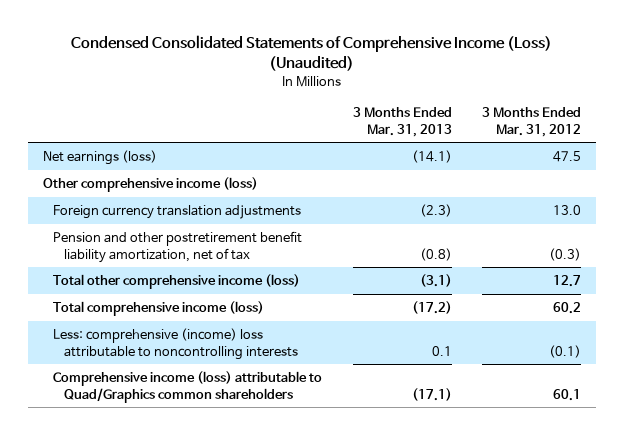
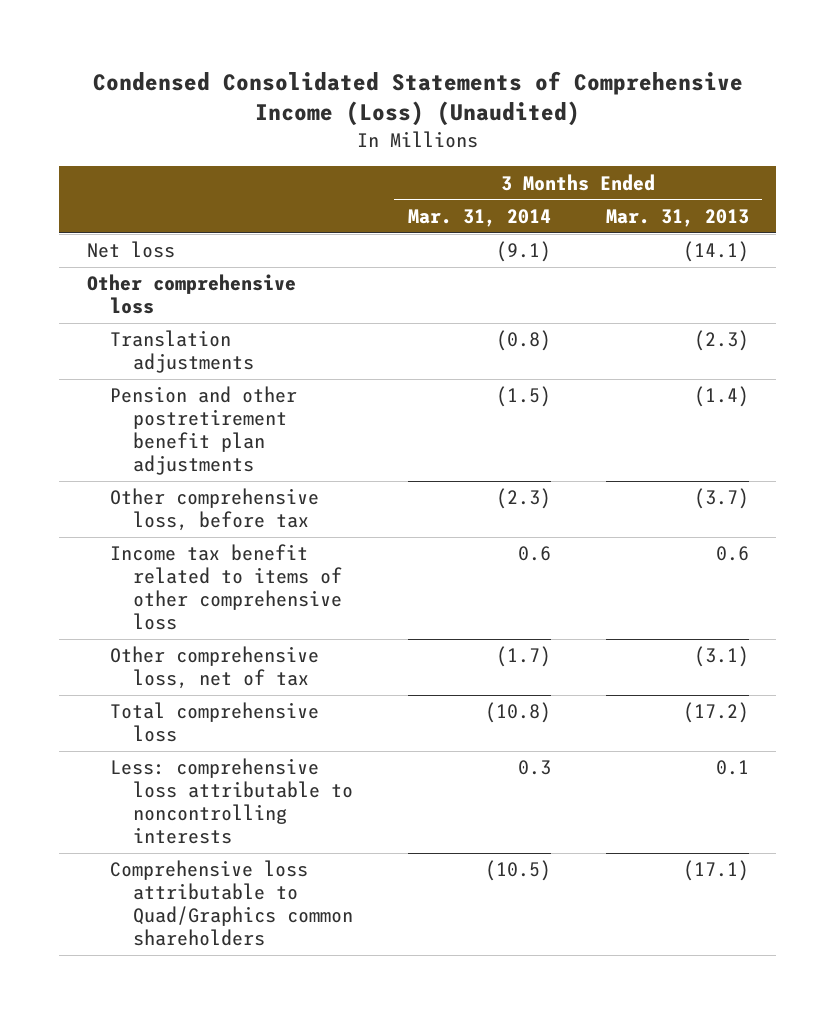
- | 3 Months Ended Mar. 31, 2013 | 3 Months Ended Mar. 31, 2012
+ | 3 Months Ended Mar. 31, 2014 | 3 Months Ended Mar. 31, 2013
- Net earnings (loss) | (14.1) | 47.5
- Other comprehensive income (loss)
- Foreign currency translation adjustments | (2.3) | 13.0
- Pension and other postretirement benefit liability amortization, net of tax | (0.8) | (0.3)
- Total other comprehensive income (loss) | (3.1) | 12.7
- Total comprehensive income (loss) | (17.2) | 60.2
- Less: comprehensive (income) loss attributable to noncontrolling interests | 0.1 | (0.1)
- Comprehensive income (loss) attributable to Quad/Graphics common shareholders | (17.1) | 60.1
+ Net loss | (9.1) | (14.1)
+ Other comprehensive loss
+ Translation adjustments | (0.8) | (2.3)
+ Pension and other postretirement benefit plan adjustments | (1.5) | (1.4)
+ Other comprehensive loss, before tax | (2.3) | (3.7)
+ Income tax benefit related to items of other comprehensive loss | 0.6 | 0.6
+ Other comprehensive loss, net of tax | (1.7) | (3.1)
+ Total comprehensive loss | (10.8) | (17.2)
+ Less: comprehensive loss attributable to noncontrolling interests | 0.3 | 0.1
+ Comprehensive loss attributable to Quad/Graphics common shareholders | (10.5) | (17.1)

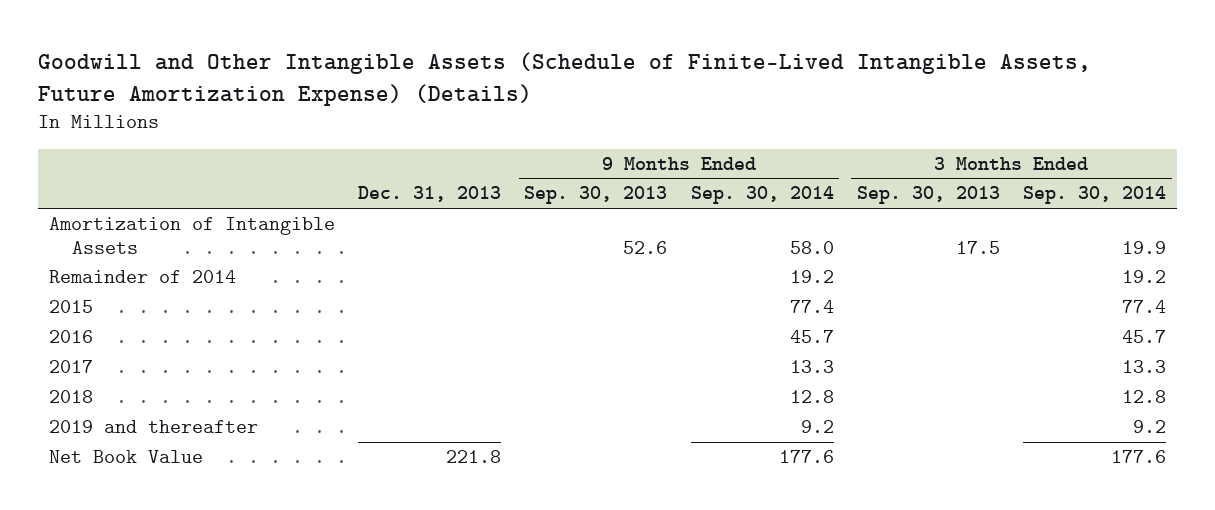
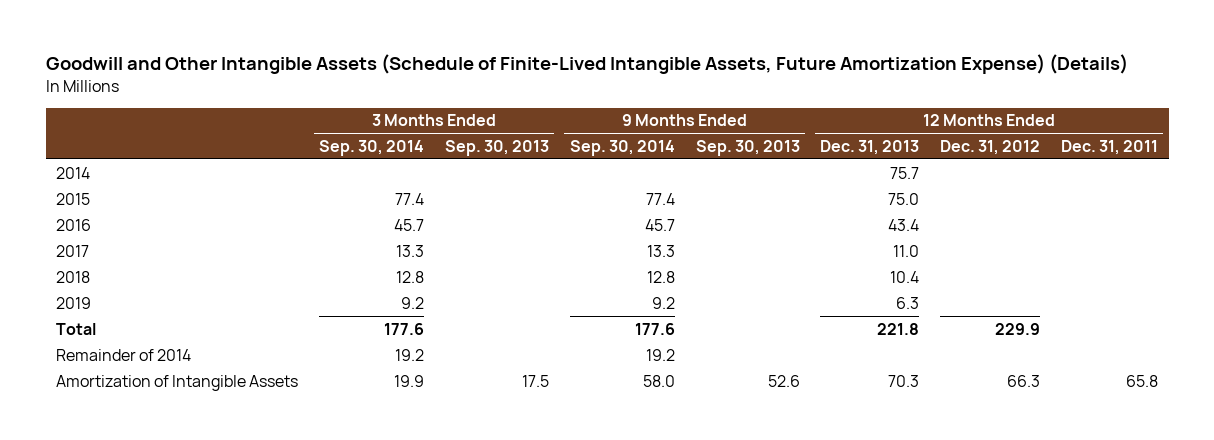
- | Dec. 31, 2013 | 9 Months Ended Sep. 30, 2013 | 9 Months Ended Sep. 30, 2014 | 3 Months Ended Sep. 30, 2013 | 3 Months Ended Sep. 30, 2014
+ | 3 Months Ended Sep. 30, 2014 | 3 Months Ended Sep. 30, 2013 | 9 Months Ended Sep. 30, 2014 | 9 Months Ended Sep. 30, 2013 | 12 Months Ended Dec. 31, 2013 | 12 Months Ended Dec. 31, 2012 | 12 Months Ended Dec. 31, 2011
+ 2014 | | | | | 75.7 | |
- 2019 and thereafter | | | 9.2 | | 9.2
- Net Book Value | 221.8 | | 177.6 | | 177.6
+ 2019 | 9.2 | | 9.2 | | 6.3 | |
+ Total | 177.6 | | 177.6 | | 221.8 | 229.9 |
moved down: Remainder of 2014 | 19.2 | | 19.2 | | | |
moved down: Amortization of Intangible Assets | 19.9 | 17.5 | 58.0 | 52.6 | 70.3 | 66.3 | 65.8

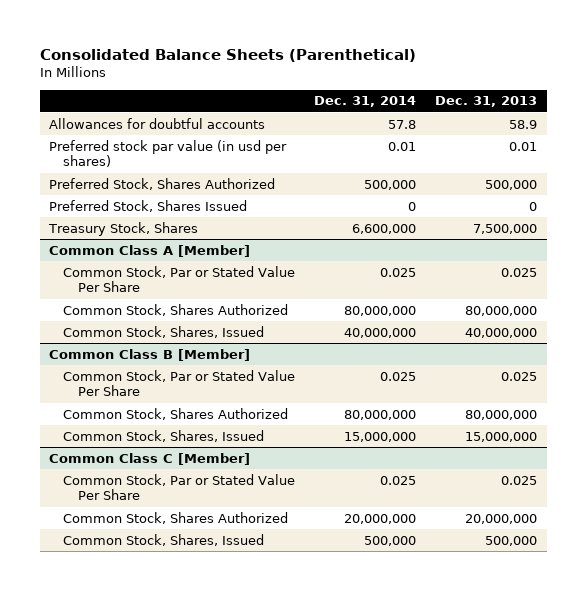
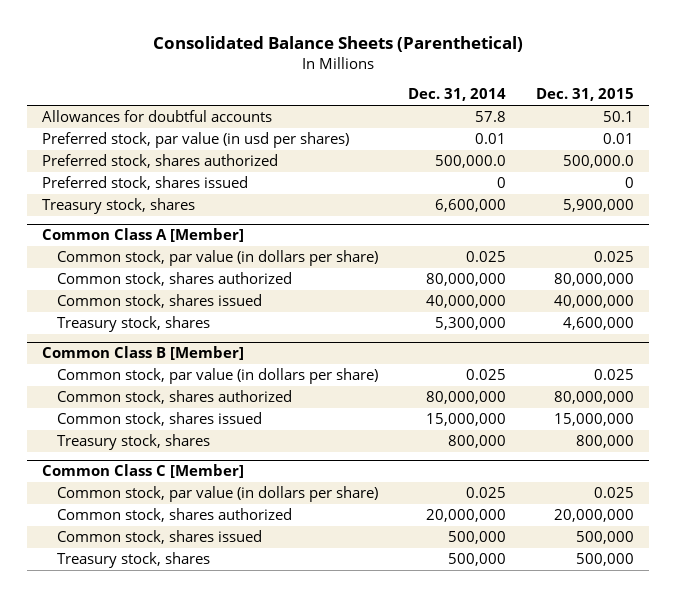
- | Dec. 31, 2014 | Dec. 31, 2013
+ | Dec. 31, 2014 | Dec. 31, 2015
- Preferred stock par value (in usd per shares) | 0.01 | 0.01
- Preferred Stock, Shares Authorized | 500,000 | 500,000
- Preferred Stock, Shares Issued | 0 | 0
- Treasury Stock, Shares | 6,600,000 | 7,500,000
+ Preferred stock, par value (in usd per shares) | 0.01 | 0.01
+ Preferred stock, shares authorized | 500,000.0 | 500,000.0
+ Preferred stock, shares issued | 0 | 0
+ Treasury stock, shares | 6,600,000 | 5,900,000
@ Common Class A [Member]
- Common Stock, Par or Stated Value Per Share | 0.025 | 0.025
- Common Stock, Shares Authorized | 80,000,000 | 80,000,000
- Common Stock, Shares, Issued | 40,000,000 | 40,000,000
+ Common stock, par value (in dollars per share) | 0.025 | 0.025
+ Common stock, shares authorized | 80,000,000 | 80,000,000
+ Common stock, shares issued | 40,000,000 | 40,000,000
+ Treasury stock, shares | 5,300,000 | 4,600,000
@ Common Class B [Member]
- Common Stock, Par or Stated Value Per Share | 0.025 | 0.025
- Common Stock, Shares Authorized | 80,000,000 | 80,000,000
- Common Stock, Shares, Issued | 15,000,000 | 15,000,000
+ Common stock, par value (in dollars per share) | 0.025 | 0.025
+ Common stock, shares authorized | 80,000,000 | 80,000,000
+ Common stock, shares issued | 15,000,000 | 15,000,000
+ Treasury stock, shares | 800,000 | 800,000
@ Common Class C [Member]
- Common Stock, Par or Stated Value Per Share | 0.025 | 0.025
- Common Stock, Shares Authorized | 20,000,000 | 20,000,000
- Common Stock, Shares, Issued | 500,000 | 500,000
+ Common stock, par value (in dollars per share) | 0.025 | 0.025
+ Common stock, shares authorized | 20,000,000 | 20,000,000
+ Common stock, shares issued | 500,000 | 500,000
+ Treasury stock, shares | 500,000 | 500,000

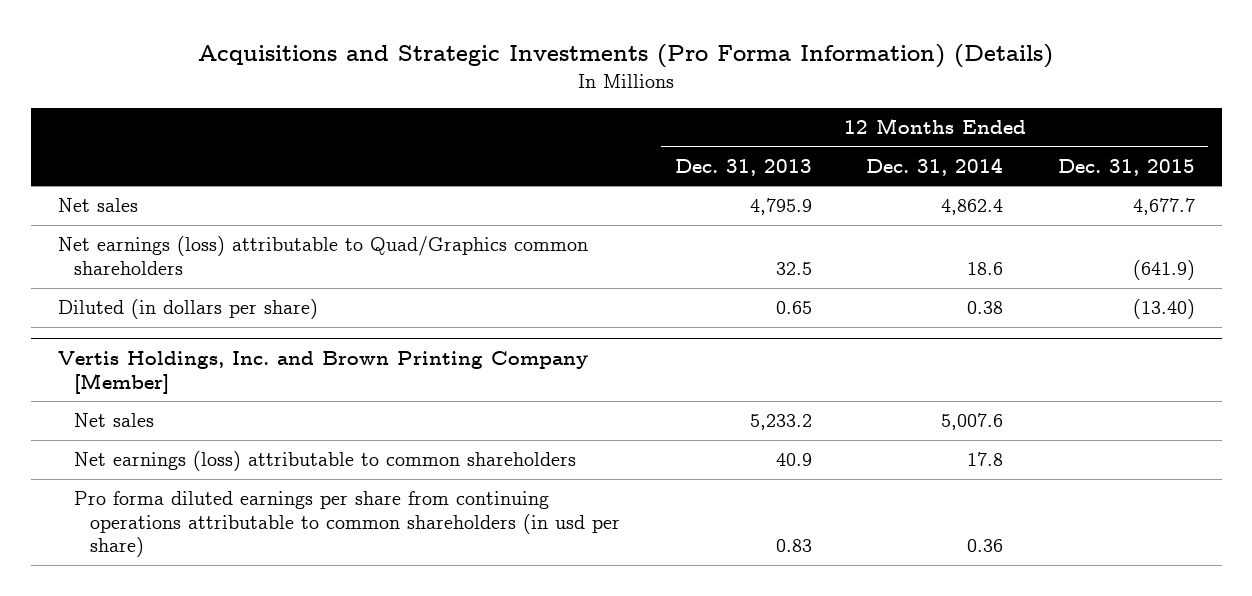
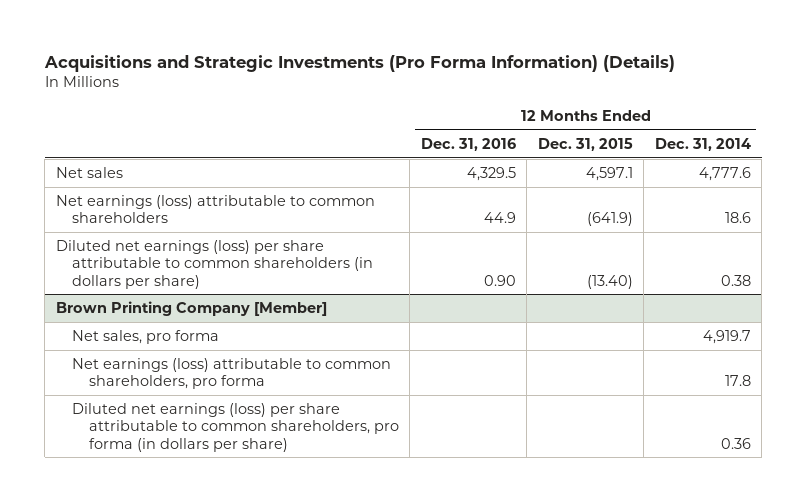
- | 12 Months Ended Dec. 31, 2013 | 12 Months Ended Dec. 31, 2014 | 12 Months Ended Dec. 31, 2015
+ | 12 Months Ended Dec. 31, 2016 | 12 Months Ended Dec. 31, 2015 | 12 Months Ended Dec. 31, 2014
- Net sales | 4,795.9 | 4,862.4 | 4,677.7
- Net earnings (loss) attributable to Quad/Graphics common shareholders | 32.5 | 18.6 | (641.9)
- Diluted (in dollars per share) | 0.65 | 0.38 | (13.40)
- Vertis Holdings, Inc. and Brown Printing Company [Member]
- Net sales | 5,233.2 | 5,007.6 |
- Net earnings (loss) attributable to common shareholders | 40.9 | 17.8 |
- Pro forma diluted earnings per share from continuing operations attributable to common shareholders (in usd per share) | 0.83 | 0.36 |
+ Net sales | 4,329.5 | 4,597.1 | 4,777.6
+ Net earnings (loss) attributable to common shareholders | 44.9 | (641.9) | 18.6
+ Diluted net earnings (loss) per share attributable to common shareholders (in dollars per share) | 0.90 | (13.40) | 0.38
+ Brown Printing Company [Member]
+ Net sales, pro forma | | | 4,919.7
+ Net earnings (loss) attributable to common shareholders, pro forma | | | 17.8
+ Diluted net earnings (loss) per share attributable to common shareholders, pro forma (in dollars per share) | | | 0.36

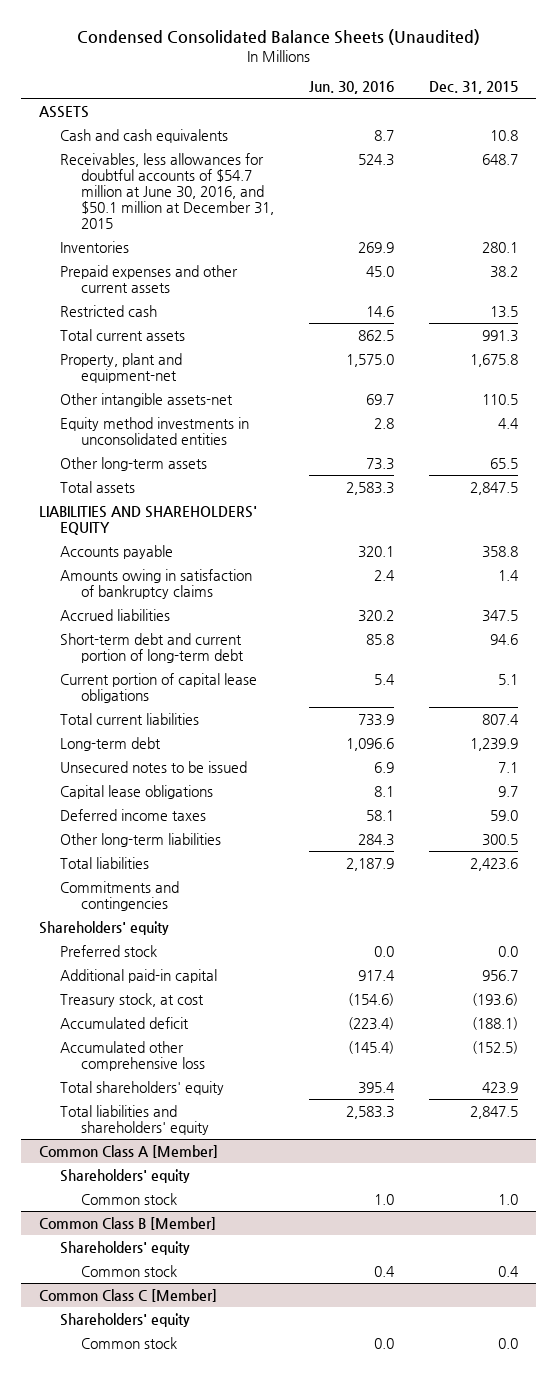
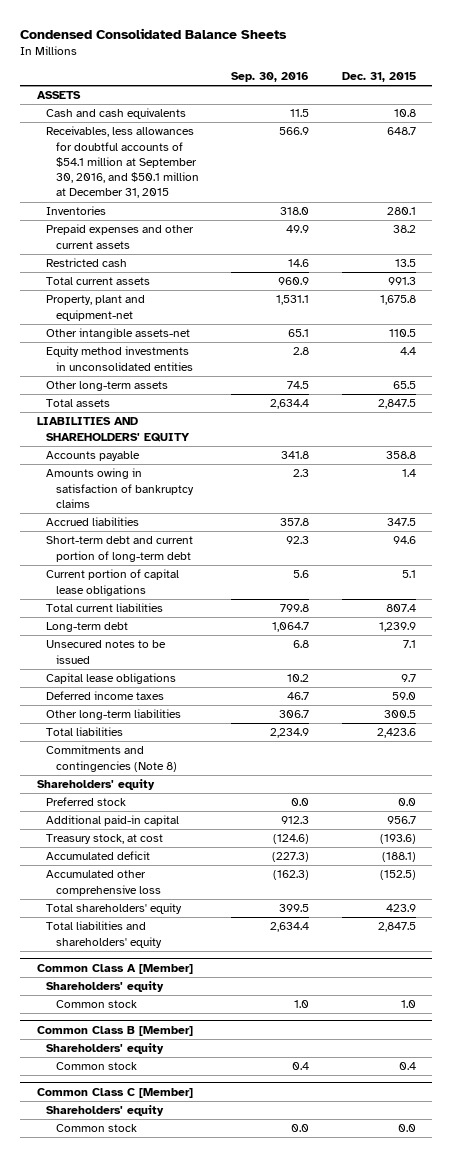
- Condensed Consolidated Balance Sheets (Unaudited)
+ Condensed Consolidated Balance Sheets
- | Jun. 30, 2016 | Dec. 31, 2015
+ | Sep. 30, 2016 | Dec. 31, 2015
- Receivables, less allowances for doubtful accounts of $54.7 million at June 30, 2016, and $50.1 million at December 31, 2015 | 524.3 | 648.7
+ Receivables, less allowances for doubtful accounts of $54.1 million at September 30, 2016, and $50.1 million at December 31, 2015 | 566.9 | 648.7
- Commitments and contingencies
+ Commitments and contingencies (Note 8)

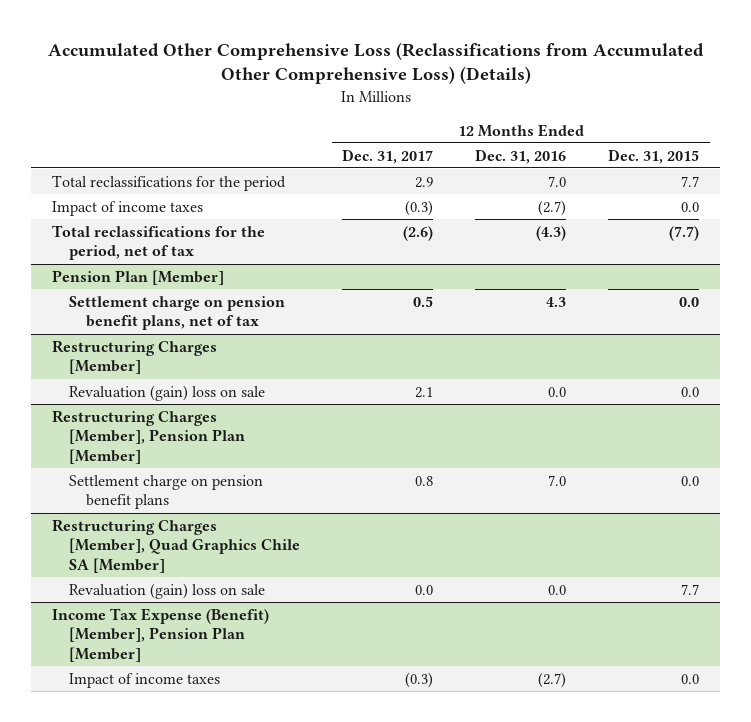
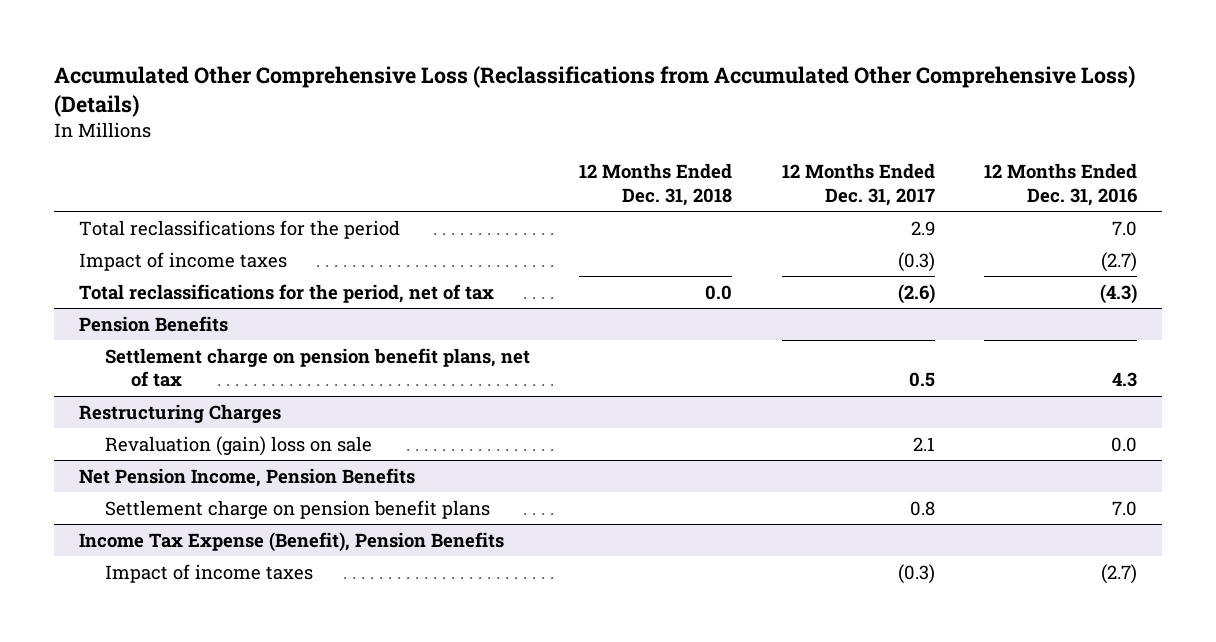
- | 12 Months Ended Dec. 31, 2017 | 12 Months Ended Dec. 31, 2016 | 12 Months Ended Dec. 31, 2015
+ | 12 Months Ended Dec. 31, 2018 | 12 Months Ended Dec. 31, 2017 | 12 Months Ended Dec. 31, 2016
- Pension Plan [Member]
+ Pension Benefits
- Restructuring Charges [Member]
+ Restructuring Charges
- Restructuring Charges [Member], Pension Plan [Member]
+ Net Pension Income, Pension Benefits
- Restructuring Charges [Member], Quad Graphics Chile SA [Member]
- Revaluation (gain) loss on sale | 0.0 | 0.0 | 7.7
- Income Tax Expense (Benefit) [Member], Pension Plan [Member]
+ Income Tax Expense (Benefit), Pension Benefits

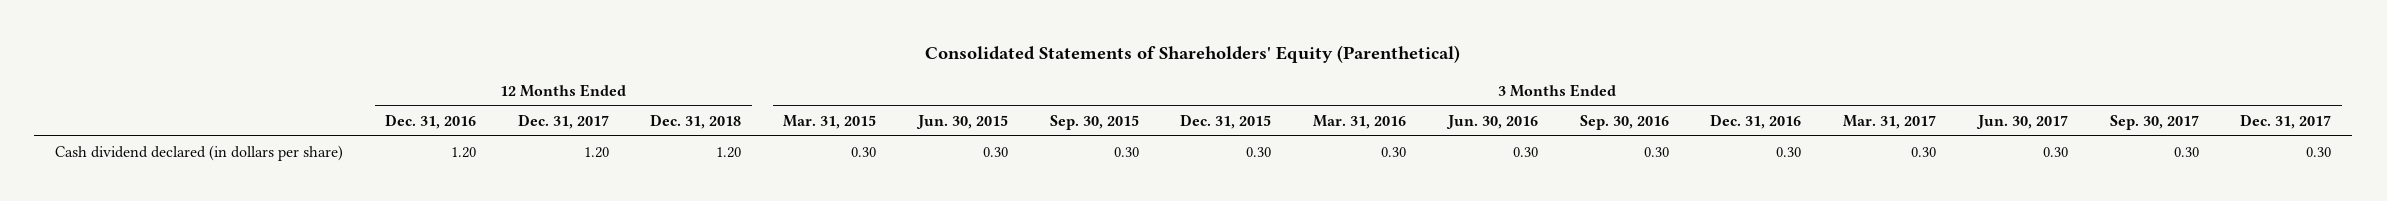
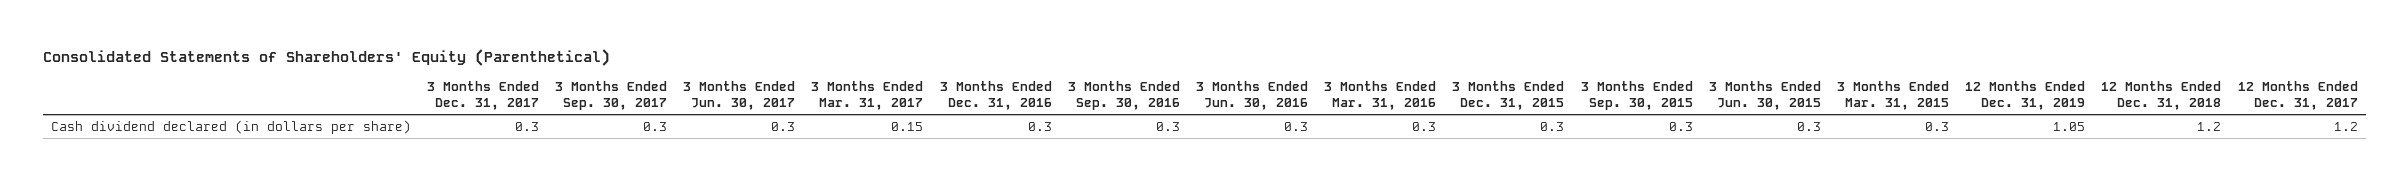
- | 12 Months Ended Dec. 31, 2016 | 12 Months Ended Dec. 31, 2017 | 12 Months Ended Dec. 31, 2018 | 3 Months Ended Mar. 31, 2015 | 3 Months Ended Jun. 30, 2015 | 3 Months Ended Sep. 30, 2015 | 3 Months Ended Dec. 31, 2015 | 3 Months Ended Mar. 31, 2016 | 3 Months Ended Jun. 30, 2016 | 3 Months Ended Sep. 30, 2016 | 3 Months Ended Dec. 31, 2016 | 3 Months Ended Mar. 31, 2017 | 3 Months Ended Jun. 30, 2017 | 3 Months Ended Sep. 30, 2017 | 3 Months Ended Dec. 31, 2017
+ | 3 Months Ended Dec. 31, 2017 | 3 Months Ended Sep. 30, 2017 | 3 Months Ended Jun. 30, 2017 | 3 Months Ended Mar. 31, 2017 | 3 Months Ended Dec. 31, 2016 | 3 Months Ended Sep. 30, 2016 | 3 Months Ended Jun. 30, 2016 | 3 Months Ended Mar. 31, 2016 | 3 Months Ended Dec. 31, 2015 | 3 Months Ended Sep. 30, 2015 | 3 Months Ended Jun. 30, 2015 | 3 Months Ended Mar. 31, 2015 | 12 Months Ended Dec. 31, 2019 | 12 Months Ended Dec. 31, 2018 | 12 Months Ended Dec. 31, 2017
- Cash dividend declared (in dollars per share) | 1.20 | 1.20 | 1.20 | 0.30 | 0.30 | 0.30 | 0.30 | 0.30 | 0.30 | 0.30 | 0.30 | 0.30 | 0.30 | 0.30 | 0.30
+ Cash dividend declared (in dollars per share) | 0.3 | 0.3 | 0.3 | 0.15 | 0.3 | 0.3 | 0.3 | 0.3 | 0.3 | 0.3 | 0.3 | 0.3 | 1.05 | 1.2 | 1.2

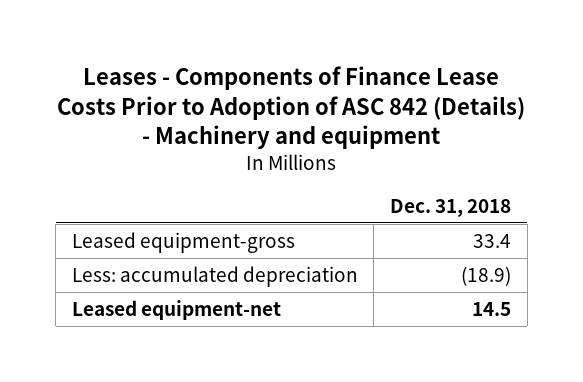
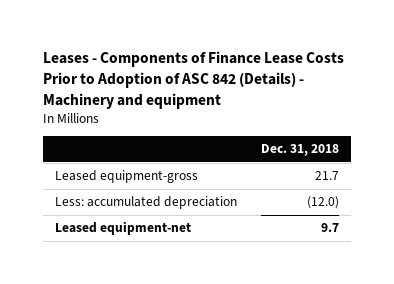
- Leased equipment-gross | 33.4
- Less: accumulated depreciation | (18.9)
- Leased equipment-net | 14.5
+ Leased equipment-gross | 21.7
+ Less: accumulated depreciation | (12.0)
+ Leased equipment-net | 9.7

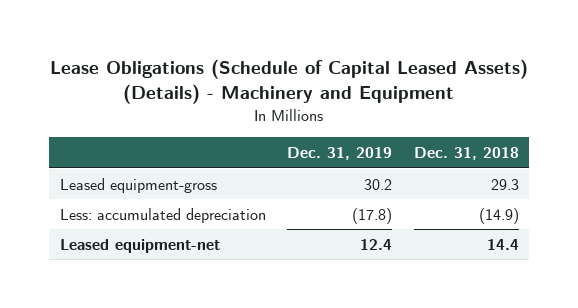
- Leases - Components of Finance Lease Costs Prior to Adoption of ASC 842 (Details) - Machinery and equipment
+ Lease Obligations (Schedule of Capital Leased Assets) (Details) - Machinery and Equipment
- | Dec. 31, 2018
+ | Dec. 31, 2019 | Dec. 31, 2018
- Leased equipment-gross | 21.7
- Less: accumulated depreciation | (12.0)
- Leased equipment-net | 9.7
+ Leased equipment-gross | 30.2 | 29.3
+ Less: accumulated depreciation | (17.8) | (14.9)
+ Leased equipment-net | 12.4 | 14.4

